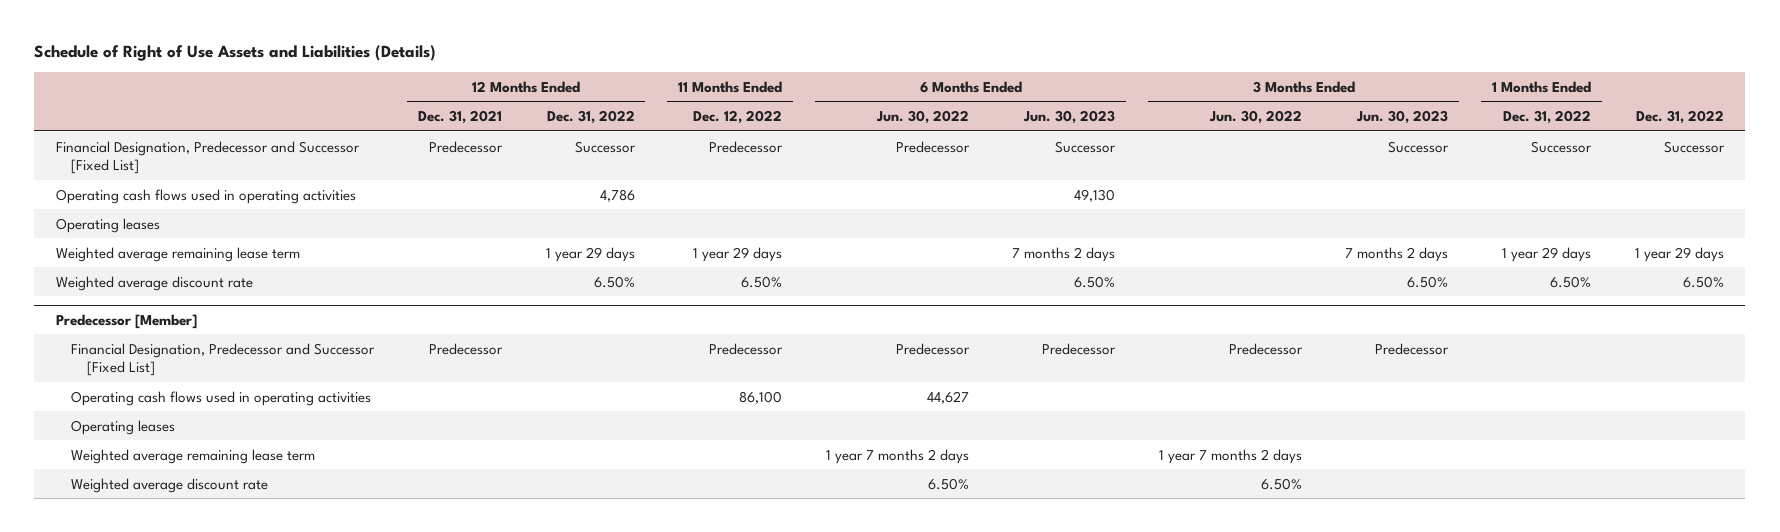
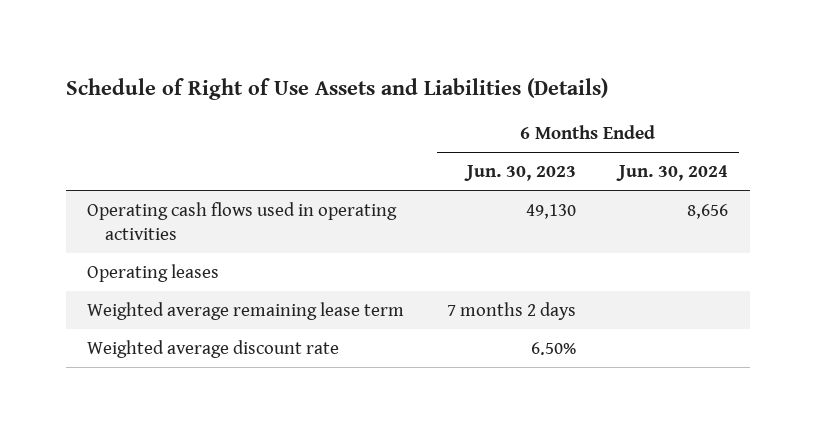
- | 12 Months Ended Dec. 31, 2021 | 12 Months Ended Dec. 31, 2022 | 11 Months Ended Dec. 12, 2022 | 6 Months Ended Jun. 30, 2022 | 6 Months Ended Jun. 30, 2023 | 3 Months Ended Jun. 30, 2022 | 3 Months Ended Jun. 30, 2023 | 1 Months Ended Dec. 31, 2022 | Dec. 31, 2022
+ | 6 Months Ended Jun. 30, 2023 | 6 Months Ended Jun. 30, 2024
- Financial Designation, Predecessor and Successor [Fixed List] | Predecessor | Successor | Predecessor | Predecessor | Successor | | Successor | Successor | Successor
- Predecessor [Member]
- Financial Designation, Predecessor and Successor [Fixed List] | Predecessor | | Predecessor | Predecessor | Predecessor | Predecessor | Predecessor | |
- Operating cash flows used in operating activities | | | 86,100 | 44,627 | | | | |
- Operating leases
- Weighted average remaining lease term | | | | 1 year 7 months 2 days | | 1 year 7 months 2 days | | |
- Weighted average discount rate | | | | 6.50% | | 6.50% | | |

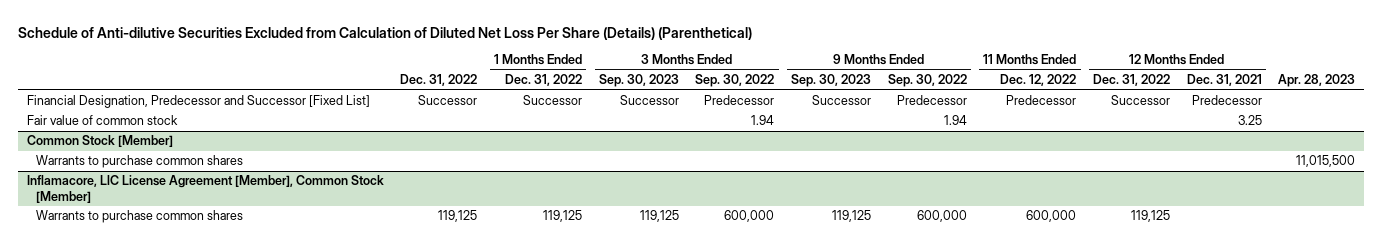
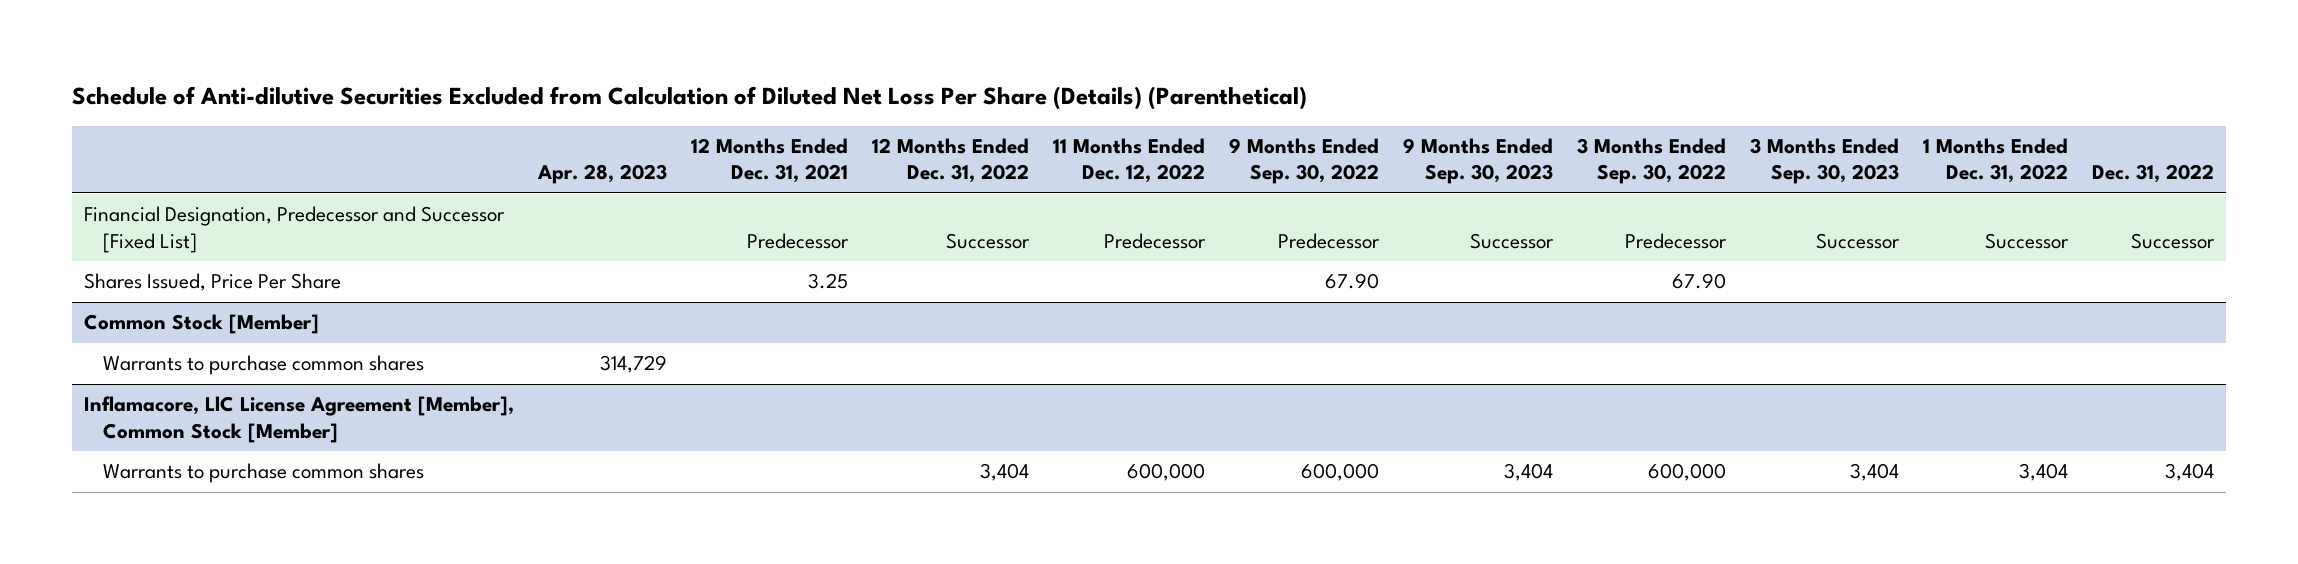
- | Dec. 31, 2022 | 1 Months Ended Dec. 31, 2022 | 3 Months Ended Sep. 30, 2023 | 3 Months Ended Sep. 30, 2022 | 9 Months Ended Sep. 30, 2023 | 9 Months Ended Sep. 30, 2022 | 11 Months Ended Dec. 12, 2022 | 12 Months Ended Dec. 31, 2022 | 12 Months Ended Dec. 31, 2021 | Apr. 28, 2023
+ | Apr. 28, 2023 | 12 Months Ended Dec. 31, 2021 | 12 Months Ended Dec. 31, 2022 | 11 Months Ended Dec. 12, 2022 | 9 Months Ended Sep. 30, 2022 | 9 Months Ended Sep. 30, 2023 | 3 Months Ended Sep. 30, 2022 | 3 Months Ended Sep. 30, 2023 | 1 Months Ended Dec. 31, 2022 | Dec. 31, 2022
- Fair value of common stock | | | | 1.94 | | 1.94 | | | 3.25 |
+ Shares Issued, Price Per Share | | 3.25 | | | 67.90 | | 67.90 | | |
@ Common Stock [Member]
- Warrants to purchase common shares | | | | | | | | | | 11,015,500
+ Warrants to purchase common shares | 314,729 | | | | | | | | |
@ Inflamacore, LlC License Agreement [Member], Common Stock [Member]
- Warrants to purchase common shares | 119,125 | 119,125 | 119,125 | 600,000 | 119,125 | 600,000 | 600,000 | 119,125 | |
+ Warrants to purchase common shares | | | 3,404 | 600,000 | 600,000 | 3,404 | 600,000 | 3,404 | 3,404 | 3,404

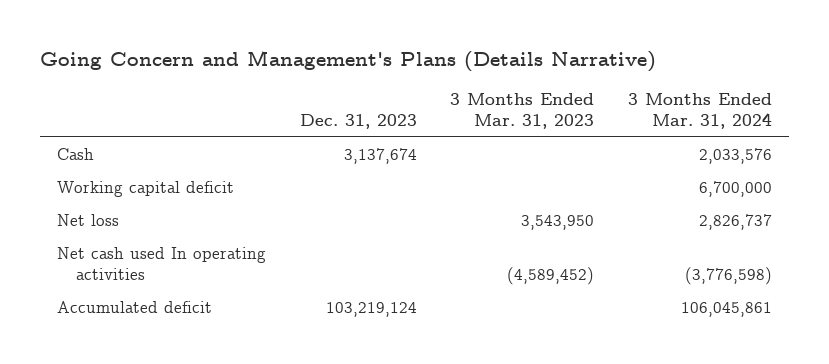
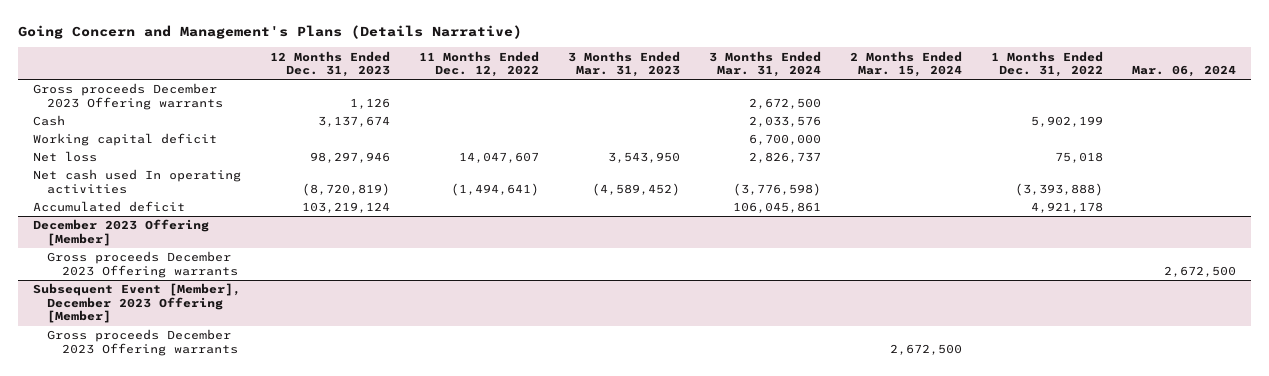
- | Dec. 31, 2023 | 3 Months Ended Mar. 31, 2023 | 3 Months Ended Mar. 31, 2024
+ | 12 Months Ended Dec. 31, 2023 | 11 Months Ended Dec. 12, 2022 | 3 Months Ended Mar. 31, 2023 | 3 Months Ended Mar. 31, 2024 | 2 Months Ended Mar. 15, 2024 | 1 Months Ended Dec. 31, 2022 | Mar. 06, 2024
+ Gross proceeds December 2023 Offering warrants | 1,126 | | | 2,672,500 | | |
+ December 2023 Offering [Member]
+ Gross proceeds December 2023 Offering warrants | | | | | | | 2,672,500
+ Subsequent Event [Member], December 2023 Offering [Member]
+ Gross proceeds December 2023 Offering warrants | | | | | 2,672,500 | |

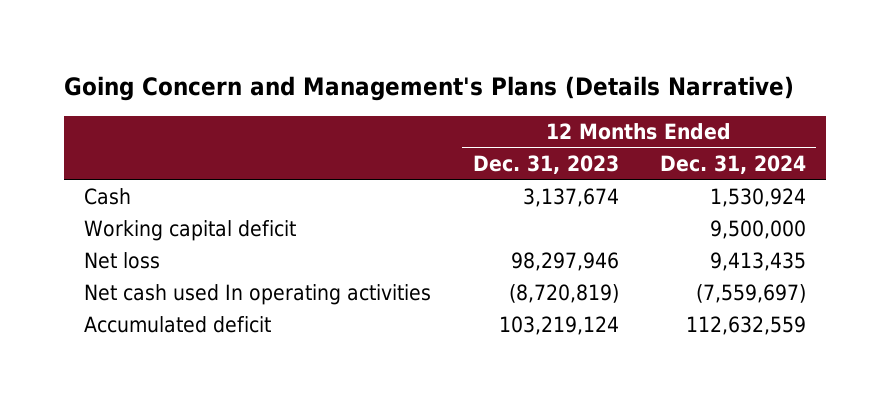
- | 12 Months Ended Dec. 31, 2023 | 11 Months Ended Dec. 12, 2022 | 3 Months Ended Mar. 31, 2023 | 3 Months Ended Mar. 31, 2024 | 2 Months Ended Mar. 15, 2024 | 1 Months Ended Dec. 31, 2022 | Mar. 06, 2024
+ | 12 Months Ended Dec. 31, 2023 | 12 Months Ended Dec. 31, 2024
- Gross proceeds December 2023 Offering warrants | 1,126 | | | 2,672,500 | | |
- December 2023 Offering [Member]
- Gross proceeds December 2023 Offering warrants | | | | | | | 2,672,500
- Subsequent Event [Member], December 2023 Offering [Member]
- Gross proceeds December 2023 Offering warrants | | | | | 2,672,500 | |

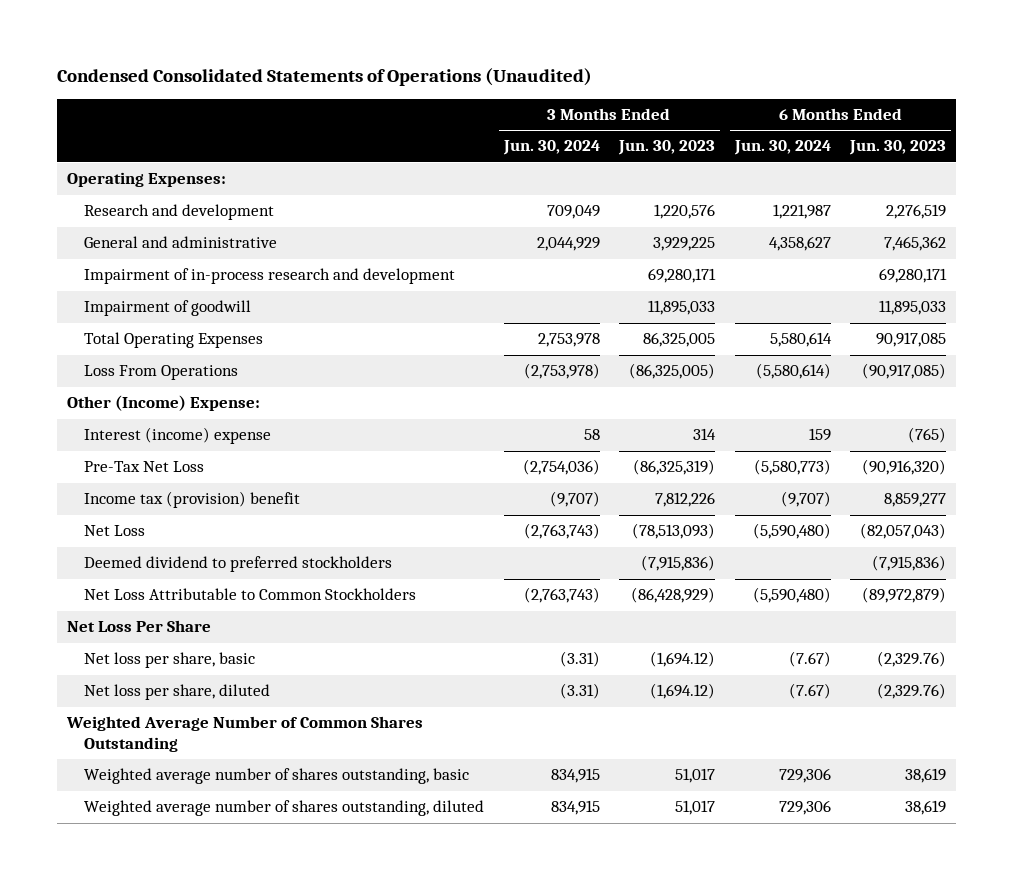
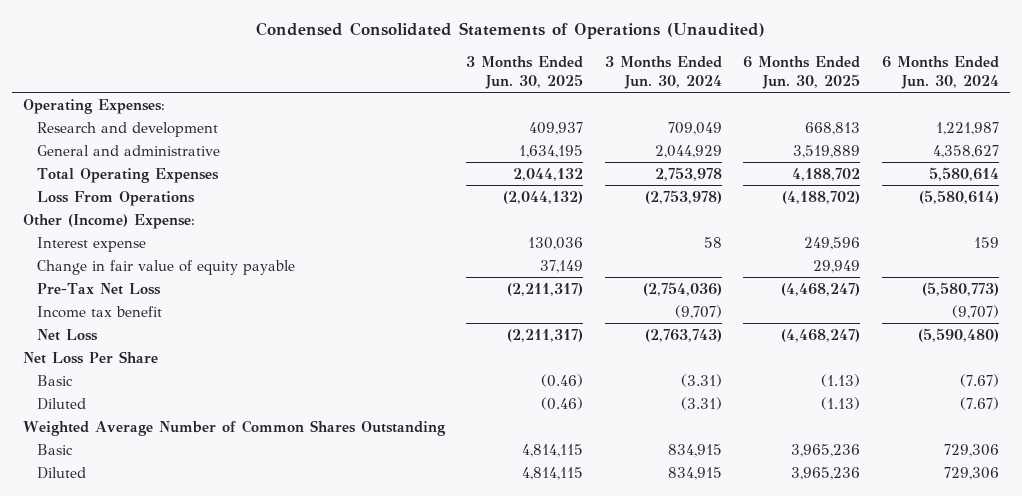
- | 3 Months Ended Jun. 30, 2024 | 3 Months Ended Jun. 30, 2023 | 6 Months Ended Jun. 30, 2024 | 6 Months Ended Jun. 30, 2023
+ | 3 Months Ended Jun. 30, 2025 | 3 Months Ended Jun. 30, 2024 | 6 Months Ended Jun. 30, 2025 | 6 Months Ended Jun. 30, 2024
- Impairment of in-process research and development | | 69,280,171 | | 69,280,171
- Impairment of goodwill | | 11,895,033 | | 11,895,033
- Interest (income) expense | 58 | 314 | 159 | (765)
+ Interest expense | 130,036 | 58 | 249,596 | 159
+ Change in fair value of equity payable | 37,149 | | 29,949 |
- Income tax (provision) benefit | (9,707) | 7,812,226 | (9,707) | 8,859,277
+ Income tax benefit | | (9,707) | | (9,707)
- Deemed dividend to preferred stockholders | | (7,915,836) | | (7,915,836)
- Net Loss Attributable to Common Stockholders | (2,763,743) | (86,428,929) | (5,590,480) | (89,972,879)
- Net loss per share, basic | (3.31) | (1,694.12) | (7.67) | (2,329.76)
- Net loss per share, diluted | (3.31) | (1,694.12) | (7.67) | (2,329.76)
+ Basic | (0.46) | (3.31) | (1.13) | (7.67)
+ Diluted | (0.46) | (3.31) | (1.13) | (7.67)
- Weighted average number of shares outstanding, basic | 834,915 | 51,017 | 729,306 | 38,619
- Weighted average number of shares outstanding, diluted | 834,915 | 51,017 | 729,306 | 38,619
+ Basic | 4,814,115 | 834,915 | 3,965,236 | 729,306
+ Diluted | 4,814,115 | 834,915 | 3,965,236 | 729,306

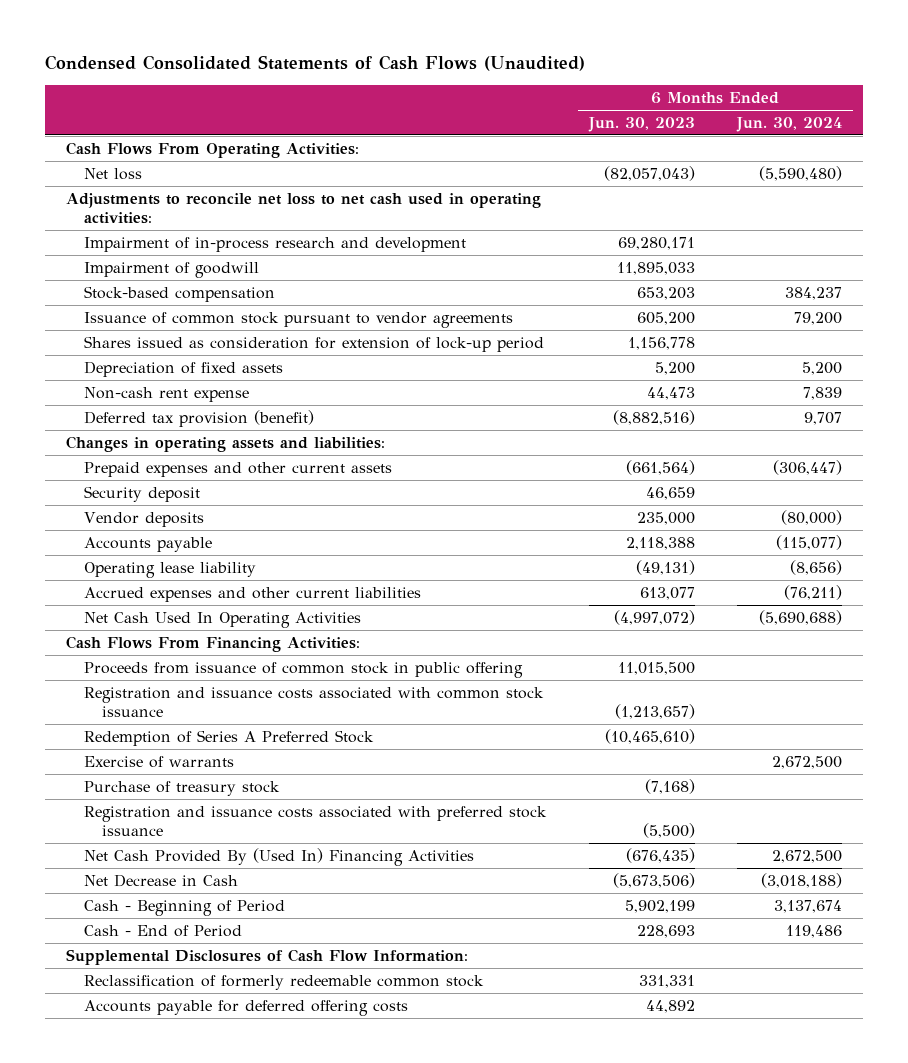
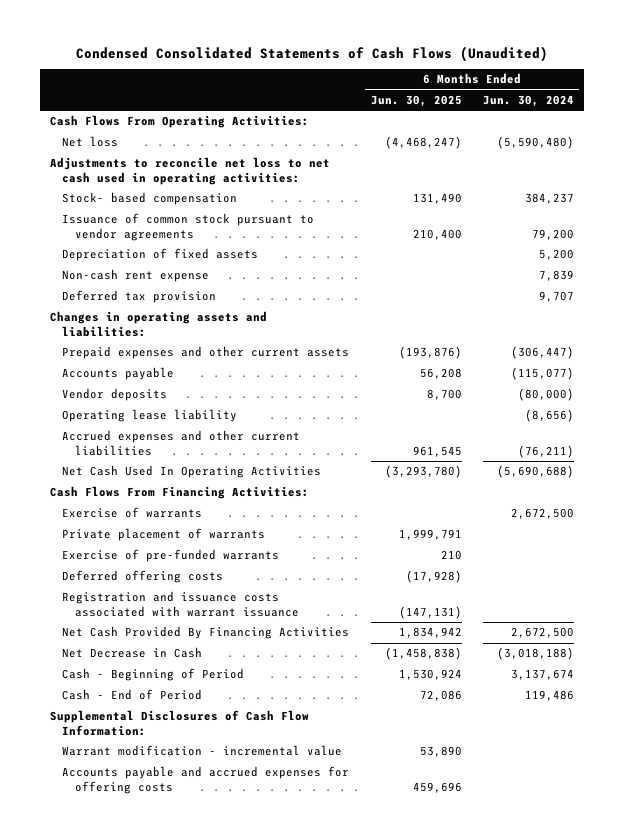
- | 6 Months Ended Jun. 30, 2023 | 6 Months Ended Jun. 30, 2024
+ | 6 Months Ended Jun. 30, 2025 | 6 Months Ended Jun. 30, 2024
- Impairment of in-process research and development | 69,280,171 |
- Impairment of goodwill | 11,895,033 |
- Stock-based compensation | 653,203 | 384,237
+ Stock- based compensation | 131,490 | 384,237
- Shares issued as consideration for extension of lock-up period | 1,156,778 |
- Deferred tax provision (benefit) | (8,882,516) | 9,707
+ Deferred tax provision | | 9,707
- Security deposit | 46,659 |
moved down: Vendor deposits | 8,700 | (80,000)
- Proceeds from issuance of common stock in public offering | 11,015,500 |
- Registration and issuance costs associated with common stock issuance | (1,213,657) |
- Redemption of Series A Preferred Stock | (10,465,610) |
- Purchase of treasury stock | (7,168) |
- Registration and issuance costs associated with preferred stock issuance | (5,500) |
- Net Cash Provided By (Used In) Financing Activities | (676,435) | 2,672,500
+ Private placement of warrants | 1,999,791 |
+ Exercise of pre-funded warrants | 210 |
+ Deferred offering costs | (17,928) |
+ Registration and issuance costs associated with warrant issuance | (147,131) |
+ Net Cash Provided By Financing Activities | 1,834,942 | 2,672,500
- Reclassification of formerly redeemable common stock | 331,331 |
- Accounts payable for deferred offering costs | 44,892 |
+ Warrant modification - incremental value | 53,890 |
+ Accounts payable and accrued expenses for offering costs | 459,696 |

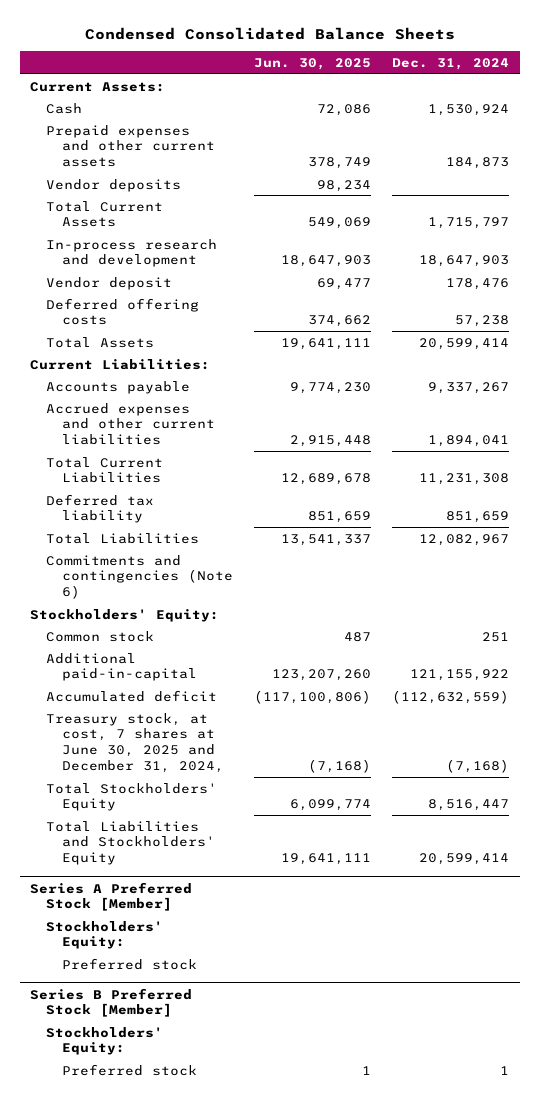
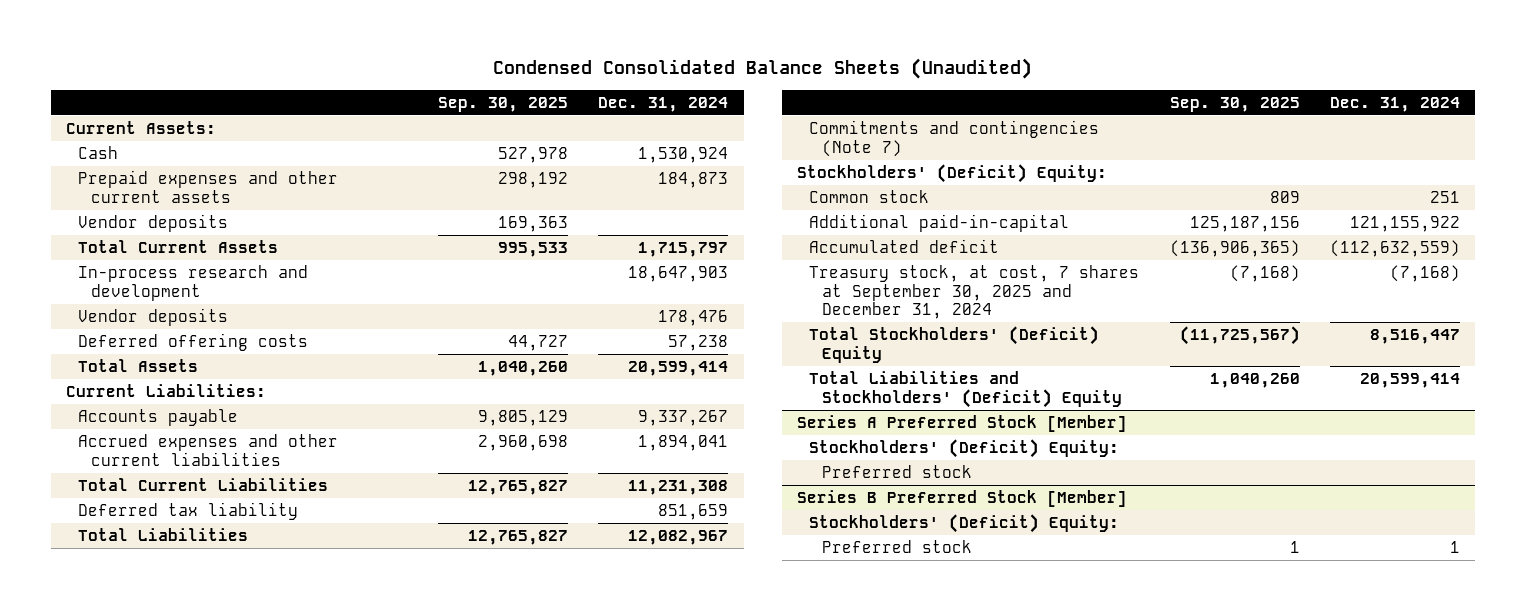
- Condensed Consolidated Balance Sheets
+ Condensed Consolidated Balance Sheets (Unaudited)
- | Jun. 30, 2025 | Dec. 31, 2024
+ | Sep. 30, 2025 | Dec. 31, 2024
- Vendor deposit | 69,477 | 178,476
+ Vendor deposits | | 178,476
- Commitments and contingencies (Note 6)
- Stockholders' Equity:
+ Commitments and contingencies (Note 7)
+ Stockholders' (Deficit) Equity:
- Treasury stock, at cost, 7 shares at June 30, 2025 and December 31, 2024, | (7,168) | (7,168)
- Total Stockholders' Equity | 6,099,774 | 8,516,447
- Total Liabilities and Stockholders' Equity | 19,641,111 | 20,599,414
+ Treasury stock, at cost, 7 shares at September 30, 2025 and December 31, 2024 | (7,168) | (7,168)
+ Total Stockholders' (Deficit) Equity | (11,725,567) | 8,516,447
+ Total Liabilities and Stockholders' (Deficit) Equity | 1,040,260 | 20,599,414
@ Series A Preferred Stock [Member]
- Stockholders' Equity:
+ Stockholders' (Deficit) Equity:
@ Series B Preferred Stock [Member]
- Stockholders' Equity:
+ Stockholders' (Deficit) Equity:

